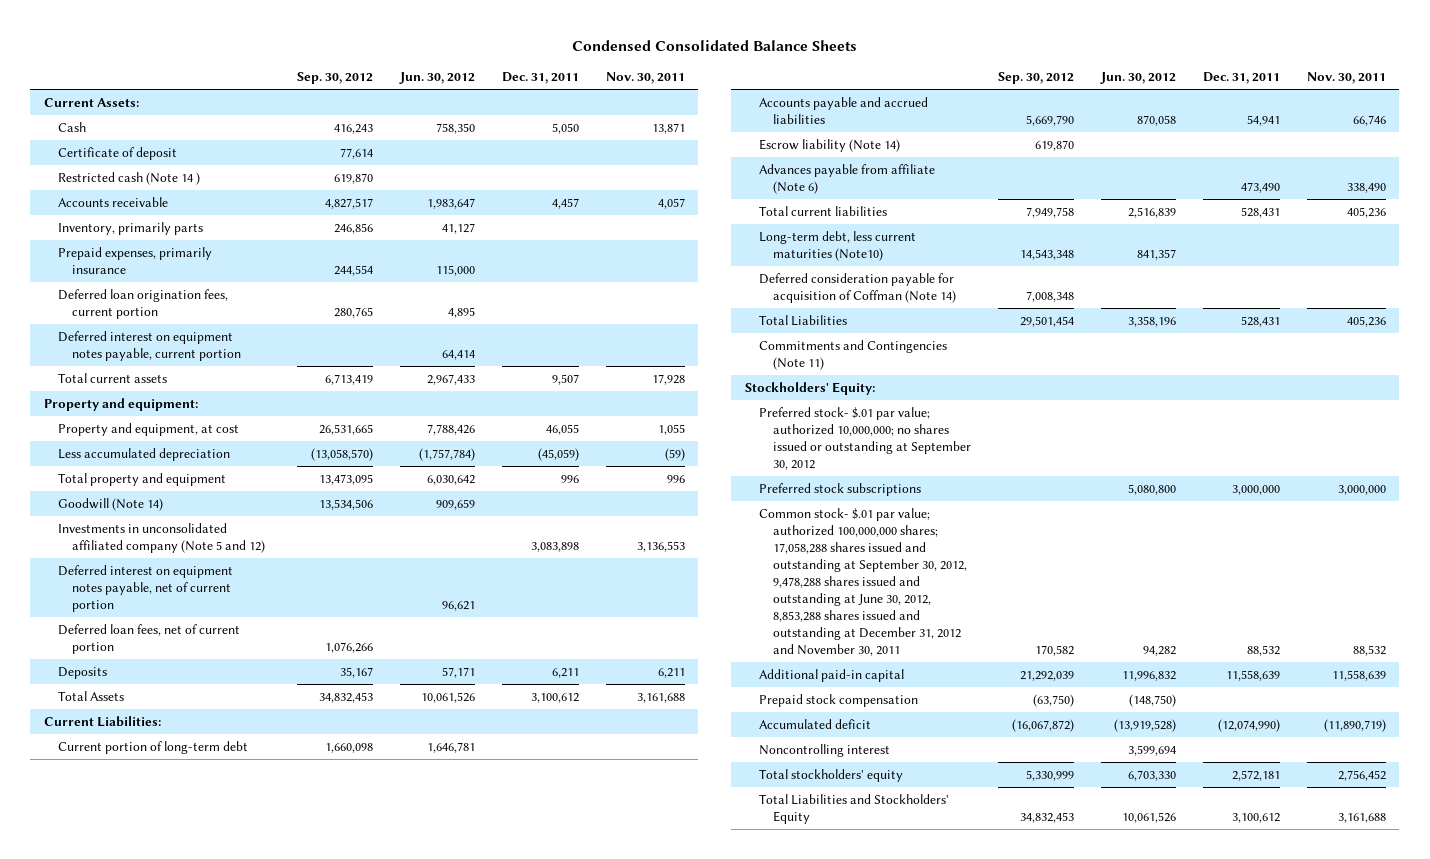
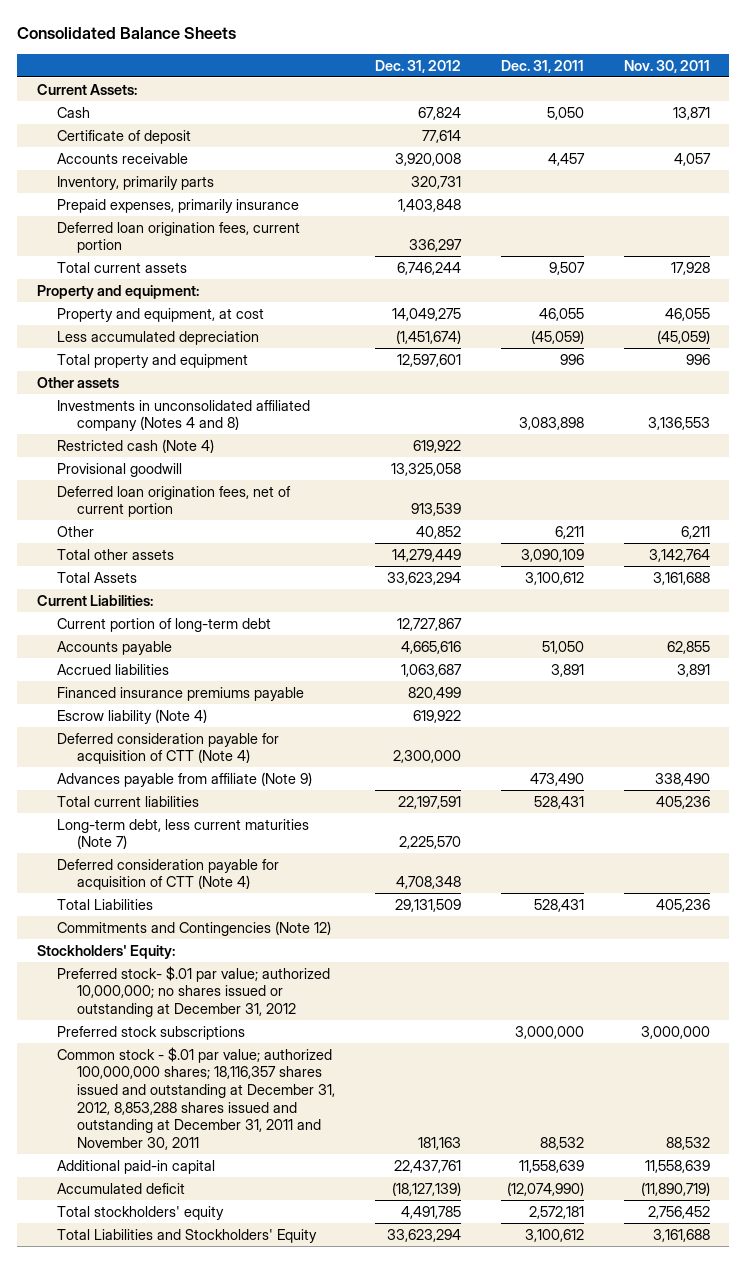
- Condensed Consolidated Balance Sheets
+ Consolidated Balance Sheets
- | Sep. 30, 2012 | Jun. 30, 2012 | Dec. 31, 2011 | Nov. 30, 2011
+ | Dec. 31, 2012 | Dec. 31, 2011 | Nov. 30, 2011
- Restricted cash (Note 14 ) | 619,870 | | |
- Deferred interest on equipment notes payable, current portion | | 64,414 | |
- Property and equipment, at cost | 26,531,665 | 7,788,426 | 46,055 | 1,055
- Less accumulated depreciation | (13,058,570) | (1,757,784) | (45,059) | (59)
+ Property and equipment, at cost | 14,049,275 | 46,055 | 46,055
+ Less accumulated depreciation | (1,451,674) | (45,059) | (45,059)
- Goodwill (Note 14) | 13,534,506 | 909,659 | |
- Investments in unconsolidated affiliated company (Note 5 and 12) | | | 3,083,898 | 3,136,553
- Deferred interest on equipment notes payable, net of current portion | | 96,621 | |
- Deferred loan fees, net of current portion | 1,076,266 | | |
- Deposits | 35,167 | 57,171 | 6,211 | 6,211
+ Other assets
+ Investments in unconsolidated affiliated company (Notes 4 and 8) | | 3,083,898 | 3,136,553
+ Restricted cash (Note 4) | 619,922 | |
+ Provisional goodwill | 13,325,058 | |
+ Deferred loan origination fees, net of current portion | 913,539 | |
+ Other | 40,852 | 6,211 | 6,211
+ Total other assets | 14,279,449 | 3,090,109 | 3,142,764
- Accounts payable and accrued liabilities | 5,669,790 | 870,058 | 54,941 | 66,746
- Escrow liability (Note 14) | 619,870 | | |
- Advances payable from affiliate (Note 6) | | | 473,490 | 338,490
+ Accounts payable | 4,665,616 | 51,050 | 62,855
+ Accrued liabilities | 1,063,687 | 3,891 | 3,891
+ Financed insurance premiums payable | 820,499 | |
+ Escrow liability (Note 4) | 619,922 | |
+ Deferred consideration payable for acquisition of CTT (Note 4) | 2,300,000 | |
+ Advances payable from affiliate (Note 9) | | 473,490 | 338,490
- Long-term debt, less current maturities (Note10) | 14,543,348 | 841,357 | |
- Deferred consideration payable for acquisition of Coffman (Note 14) | 7,008,348 | | |
+ Long-term debt, less current maturities (Note 7) | 2,225,570 | |
+ Deferred consideration payable for acquisition of CTT (Note 4) | 4,708,348 | |
- Commitments and Contingencies (Note 11)
+ Commitments and Contingencies (Note 12)
- Preferred stock- $.01 par value; authorized 10,000,000; no shares issued or outstanding at September 30, 2012
+ Preferred stock- $.01 par value; authorized 10,000,000; no shares issued or outstanding at December 31, 2012
- Common stock- $.01 par value; authorized 100,000,000 shares; 17,058,288 shares issued and outstanding at September 30, 2012, 9,478,288 shares issued and outstanding at June 30, 2012, 8,853,288 shares issued and outstanding at December 31, 2012 and November 30, 2011 | 170,582 | 94,282 | 88,532 | 88,532
+ Common stock - $.01 par value; authorized 100,000,000 shares; 18,116,357 shares issued and outstanding at December 31, 2012, 8,853,288 shares issued and outstanding at December 31, 2011 and November 30, 2011 | 181,163 | 88,532 | 88,532
- Prepaid stock compensation | (63,750) | (148,750) | |
- Noncontrolling interest | | 3,599,694 | |

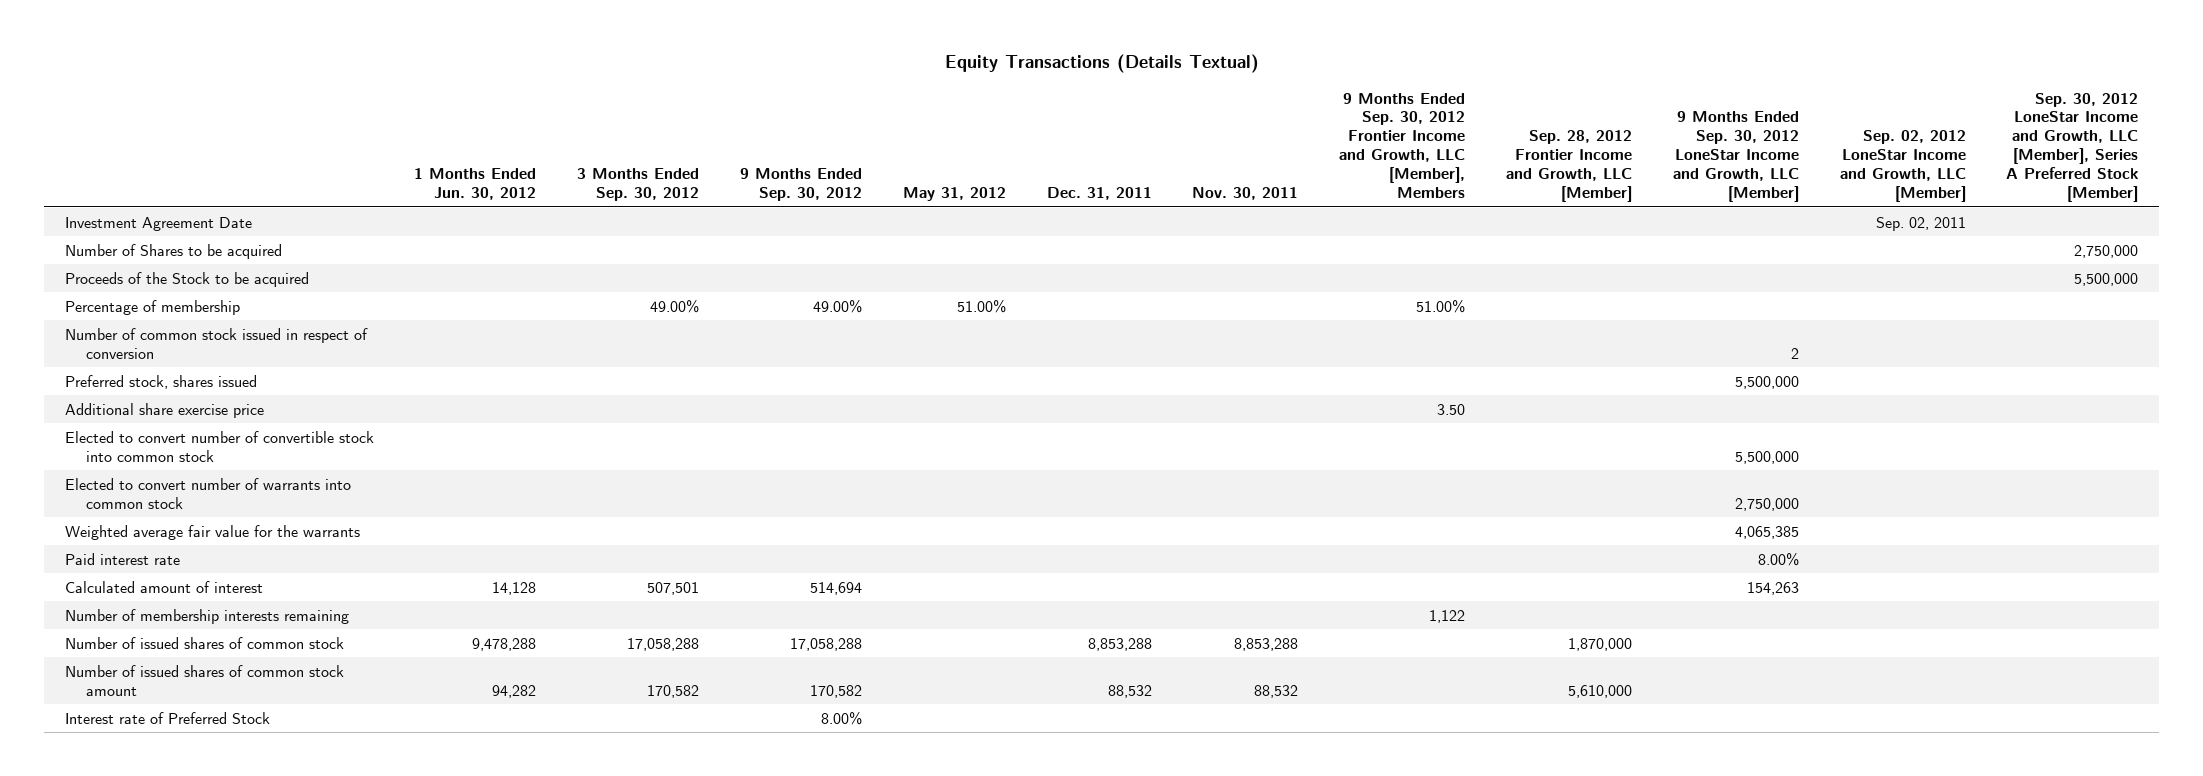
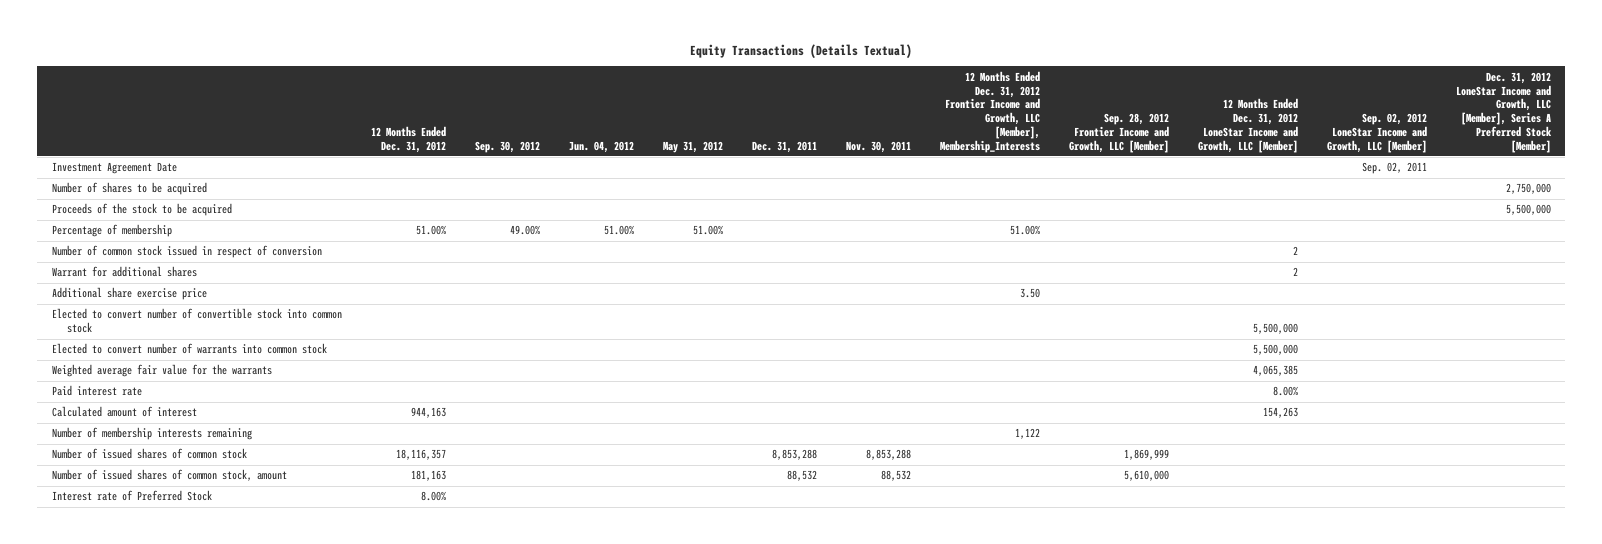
- | 1 Months Ended Jun. 30, 2012 | 3 Months Ended Sep. 30, 2012 | 9 Months Ended Sep. 30, 2012 | May 31, 2012 | Dec. 31, 2011 | Nov. 30, 2011 | 9 Months Ended Sep. 30, 2012 Frontier Income and Growth, LLC [Member], Members | Sep. 28, 2012 Frontier Income and Growth, LLC [Member] | 9 Months Ended Sep. 30, 2012 LoneStar Income and Growth, LLC [Member] | Sep. 02, 2012 LoneStar Income and Growth, LLC [Member] | Sep. 30, 2012 LoneStar Income and Growth, LLC [Member], Series A Preferred Stock [Member]
+ | 12 Months Ended Dec. 31, 2012 | Sep. 30, 2012 | Jun. 04, 2012 | May 31, 2012 | Dec. 31, 2011 | Nov. 30, 2011 | 12 Months Ended Dec. 31, 2012 Frontier Income and Growth, LLC [Member], Membership_Interests | Sep. 28, 2012 Frontier Income and Growth, LLC [Member] | 12 Months Ended Dec. 31, 2012 LoneStar Income and Growth, LLC [Member] | Sep. 02, 2012 LoneStar Income and Growth, LLC [Member] | Dec. 31, 2012 LoneStar Income and Growth, LLC [Member], Series A Preferred Stock [Member]
- Number of Shares to be acquired | | | | | | | | | | | 2,750,000
- Proceeds of the Stock to be acquired | | | | | | | | | | | 5,500,000
+ Number of shares to be acquired | | | | | | | | | | | 2,750,000
+ Proceeds of the stock to be acquired | | | | | | | | | | | 5,500,000
- Preferred stock, shares issued | | | | | | | | | 5,500,000 | |
+ Warrant for additional shares | | | | | | | | | 2 | |
- Number of issued shares of common stock | 9,478,288 | 17,058,288 | 17,058,288 | | 8,853,288 | 8,853,288 | | 1,870,000 | | |
- Number of issued shares of common stock amount | 94,282 | 170,582 | 170,582 | | 88,532 | 88,532 | | 5,610,000 | | |
+ Number of issued shares of common stock | 18,116,357 | | | | 8,853,288 | 8,853,288 | | 1,869,999 | | |
+ Number of issued shares of common stock, amount | 181,163 | | | | 88,532 | 88,532 | | 5,610,000 | | |

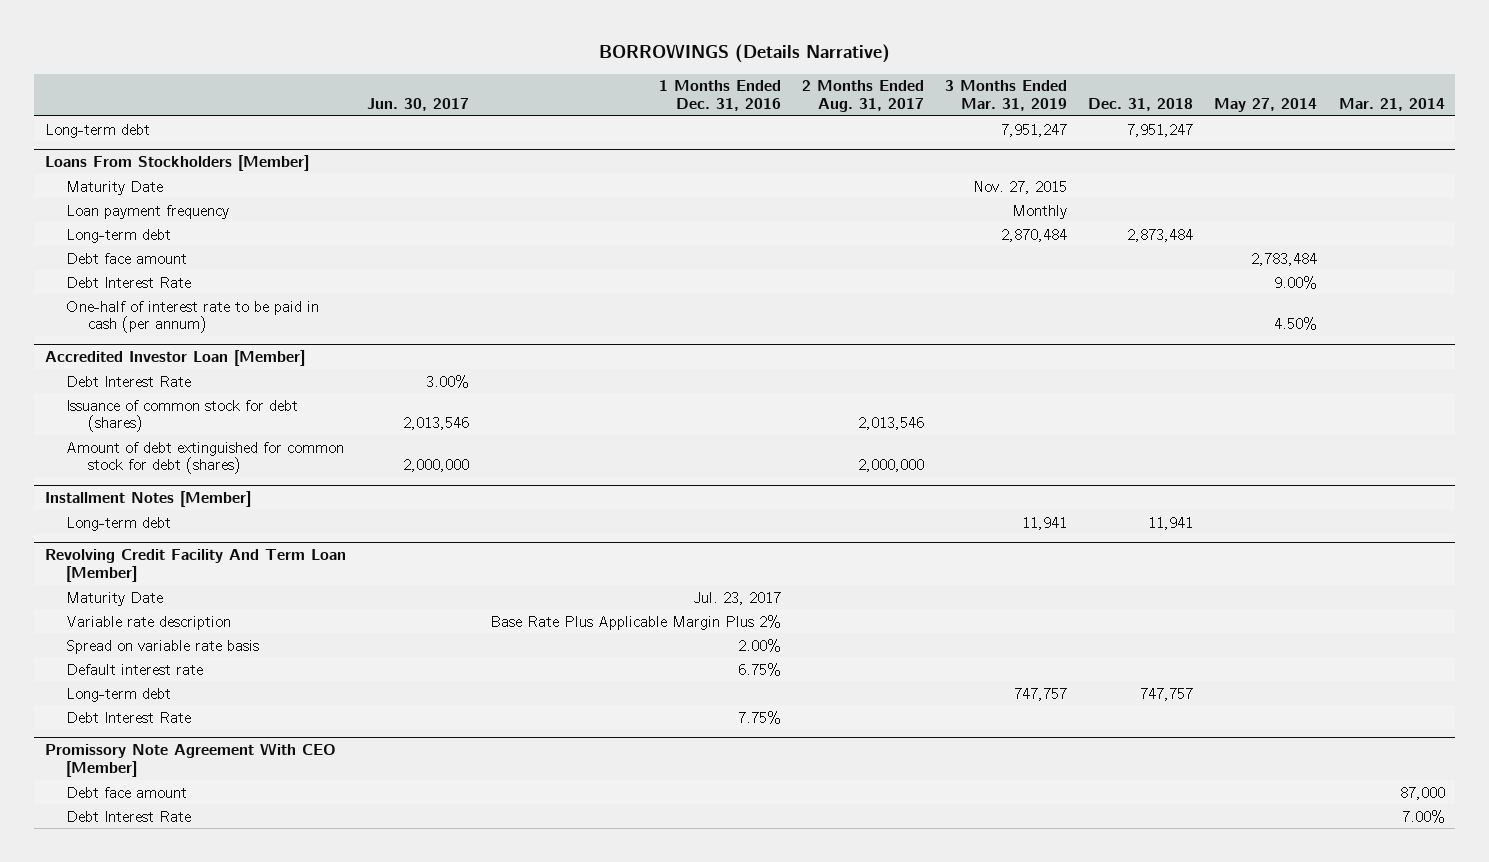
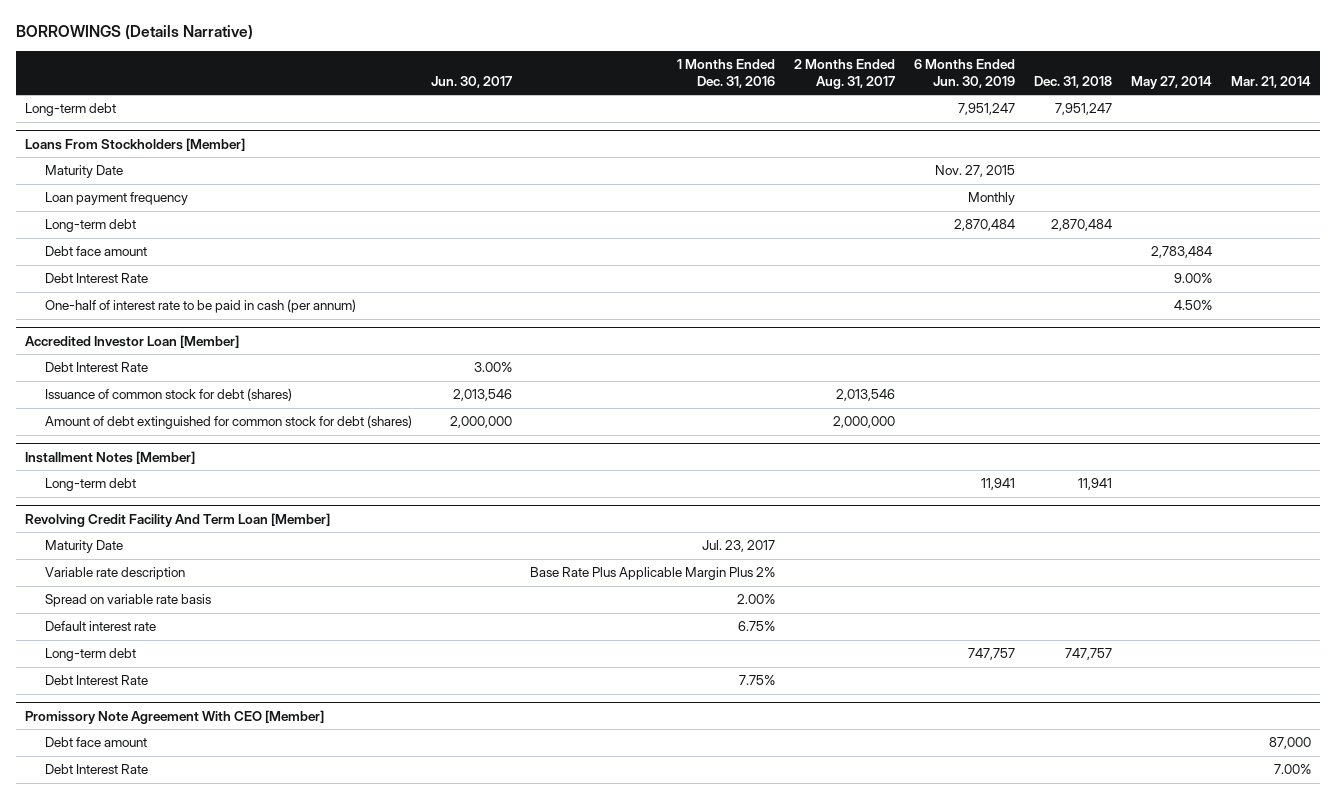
- | Jun. 30, 2017 | 1 Months Ended Dec. 31, 2016 | 2 Months Ended Aug. 31, 2017 | 3 Months Ended Mar. 31, 2019 | Dec. 31, 2018 | May 27, 2014 | Mar. 21, 2014
+ | Jun. 30, 2017 | 1 Months Ended Dec. 31, 2016 | 2 Months Ended Aug. 31, 2017 | 6 Months Ended Jun. 30, 2019 | Dec. 31, 2018 | May 27, 2014 | Mar. 21, 2014
@ Loans From Stockholders [Member]
- Long-term debt | | | | 2,870,484 | 2,873,484 | |
+ Long-term debt | | | | 2,870,484 | 2,870,484 | |

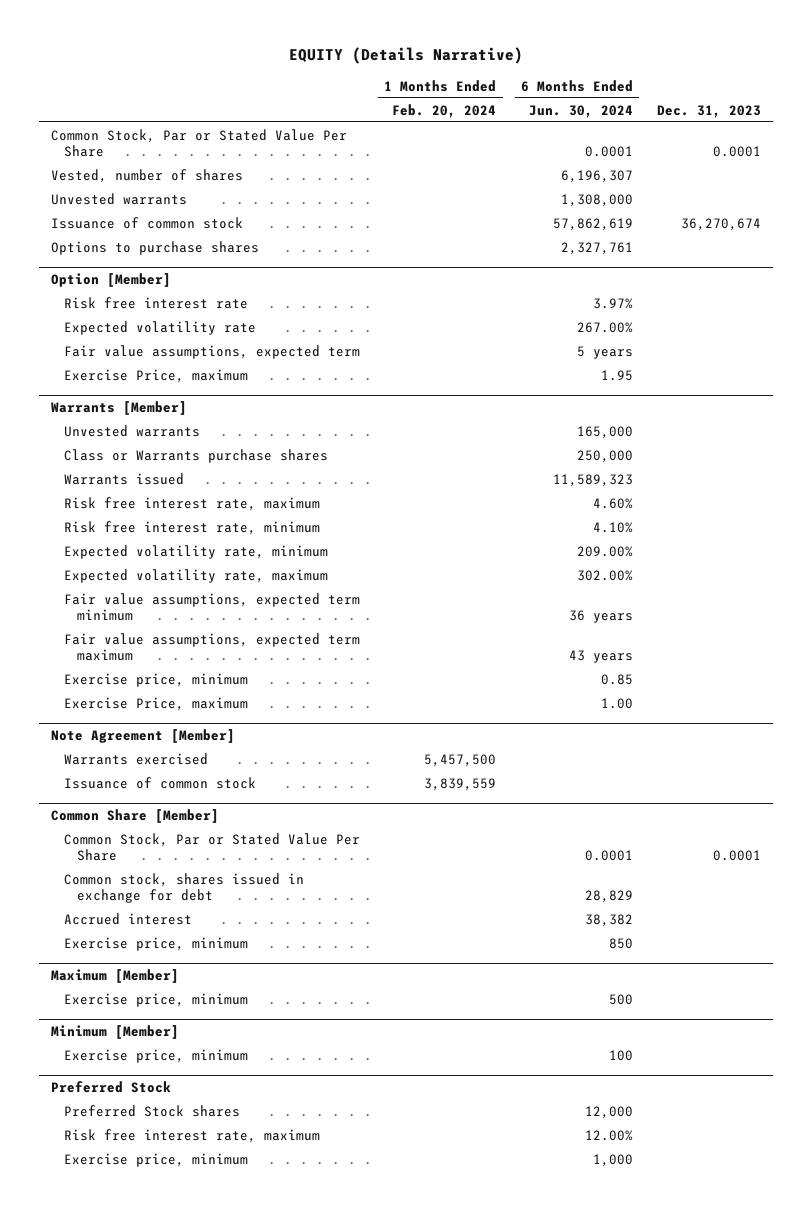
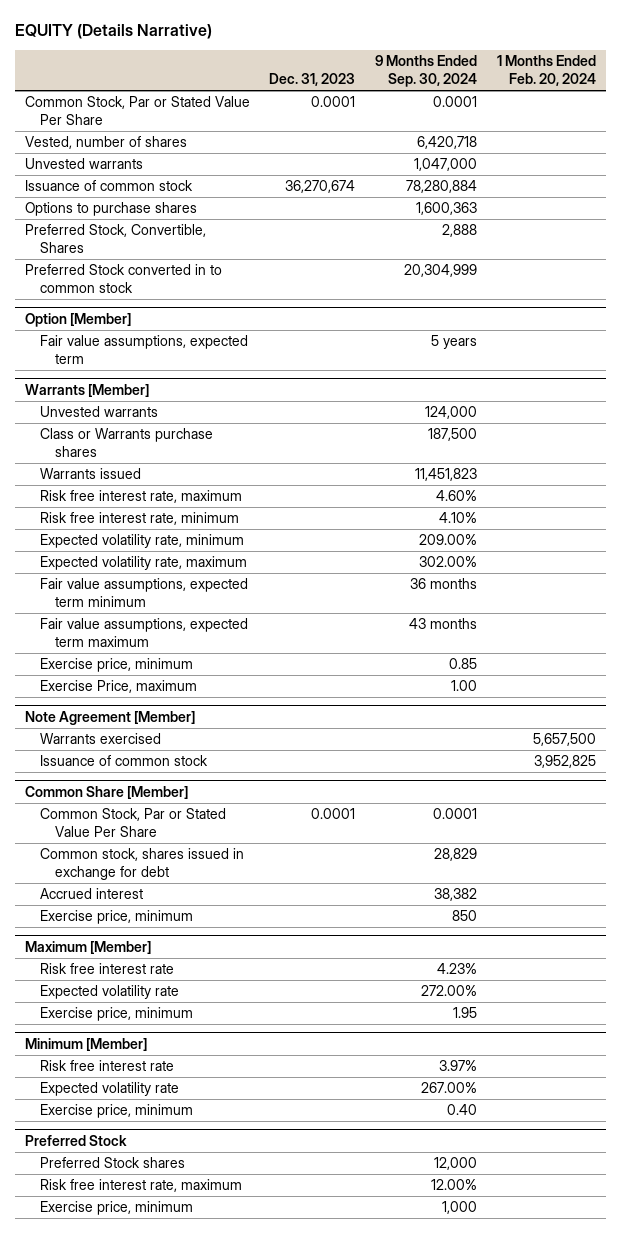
- | 1 Months Ended Feb. 20, 2024 | 6 Months Ended Jun. 30, 2024 | Dec. 31, 2023
+ | Dec. 31, 2023 | 9 Months Ended Sep. 30, 2024 | 1 Months Ended Feb. 20, 2024
+ Preferred Stock, Convertible, Shares | | 2,888 |
+ Preferred Stock converted in to common stock | | 20,304,999 |
@ Option [Member]
- Risk free interest rate | | 3.97% |
- Expected volatility rate | | 267.00% |
- Exercise Price, maximum | | 1.95 |
@ Note Agreement [Member]
- Warrants exercised | 5,457,500 | |
- Issuance of common stock | 3,839,559 | |
+ Warrants exercised | | | 5,657,500
+ Issuance of common stock | | | 3,952,825
@ Maximum [Member]
+ Risk free interest rate | | 4.23% |
+ Expected volatility rate | | 272.00% |
@ Minimum [Member]
+ Risk free interest rate | | 3.97% |
+ Expected volatility rate | | 267.00% |

